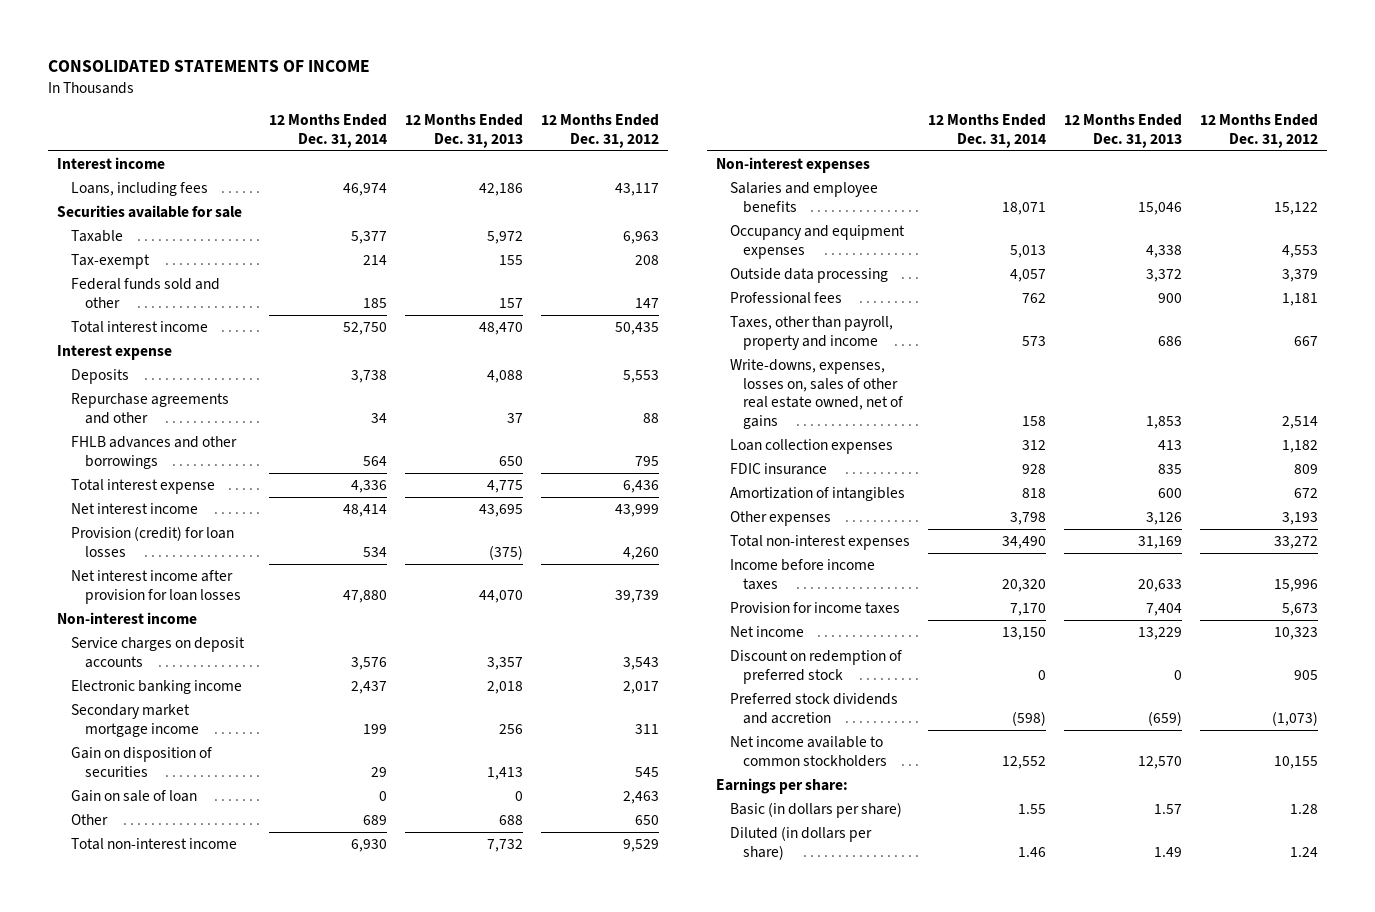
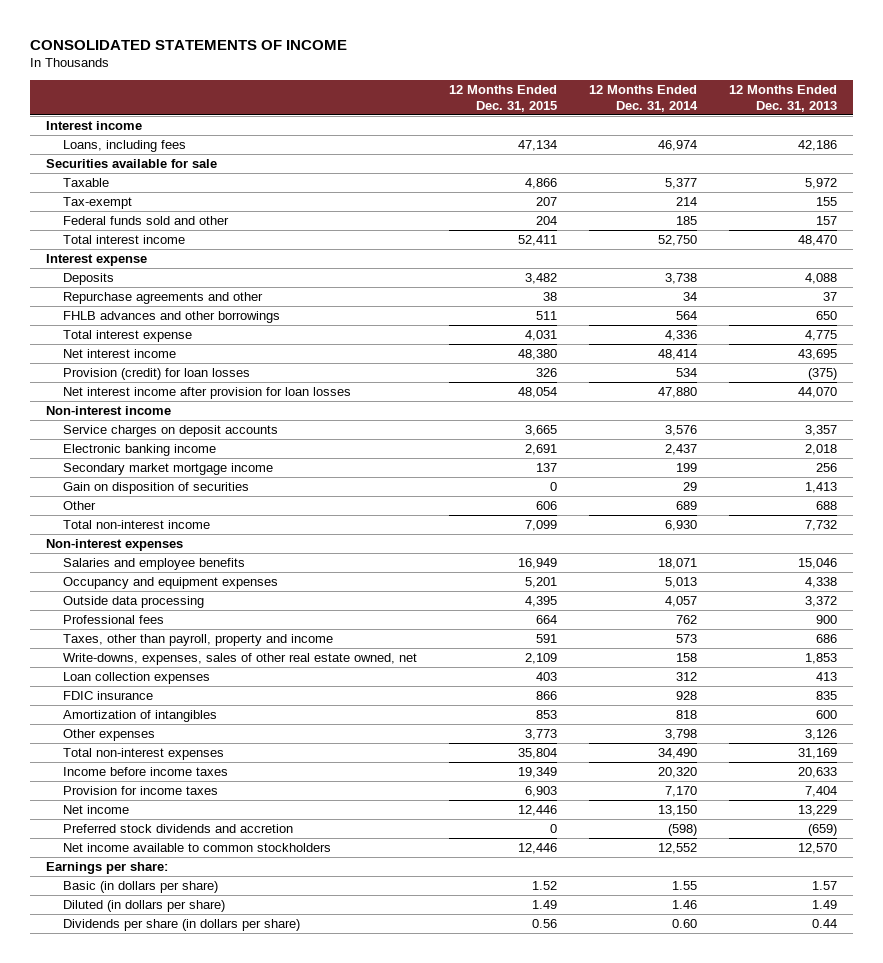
- | 12 Months Ended Dec. 31, 2014 | 12 Months Ended Dec. 31, 2013 | 12 Months Ended Dec. 31, 2012
+ | 12 Months Ended Dec. 31, 2015 | 12 Months Ended Dec. 31, 2014 | 12 Months Ended Dec. 31, 2013
- Gain on sale of loan | 0 | 0 | 2,463
- Write-downs, expenses, losses on, sales of other real estate owned, net of gains | 158 | 1,853 | 2,514
+ Write-downs, expenses, sales of other real estate owned, net | 2,109 | 158 | 1,853
- Discount on redemption of preferred stock | 0 | 0 | 905
+ Dividends per share (in dollars per share) | 0.56 | 0.60 | 0.44

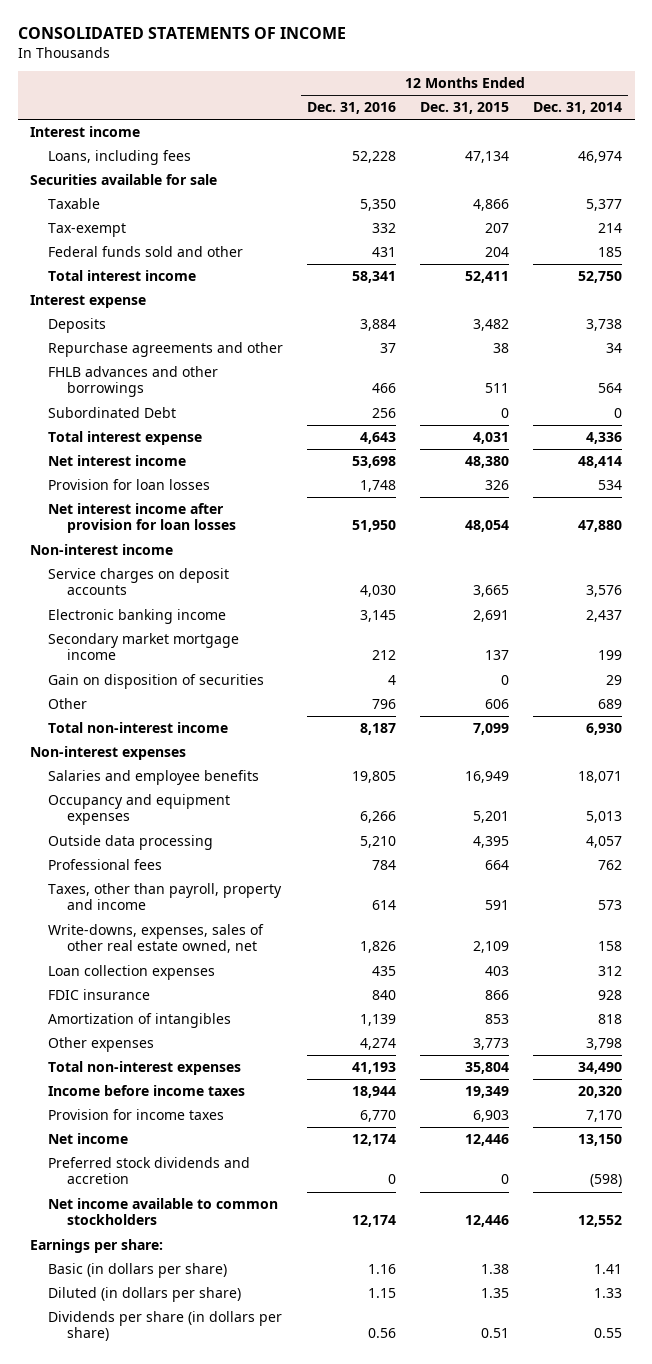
- | 12 Months Ended Dec. 31, 2015 | 12 Months Ended Dec. 31, 2014 | 12 Months Ended Dec. 31, 2013
+ | 12 Months Ended Dec. 31, 2016 | 12 Months Ended Dec. 31, 2015 | 12 Months Ended Dec. 31, 2014
+ Subordinated Debt | 256 | 0 | 0
- Provision (credit) for loan losses | 326 | 534 | (375)
+ Provision for loan losses | 1,748 | 326 | 534
- Basic (in dollars per share) | 1.52 | 1.55 | 1.57
- Diluted (in dollars per share) | 1.49 | 1.46 | 1.49
- Dividends per share (in dollars per share) | 0.56 | 0.60 | 0.44
+ Basic (in dollars per share) | 1.16 | 1.38 | 1.41
+ Diluted (in dollars per share) | 1.15 | 1.35 | 1.33
+ Dividends per share (in dollars per share) | 0.56 | 0.51 | 0.55

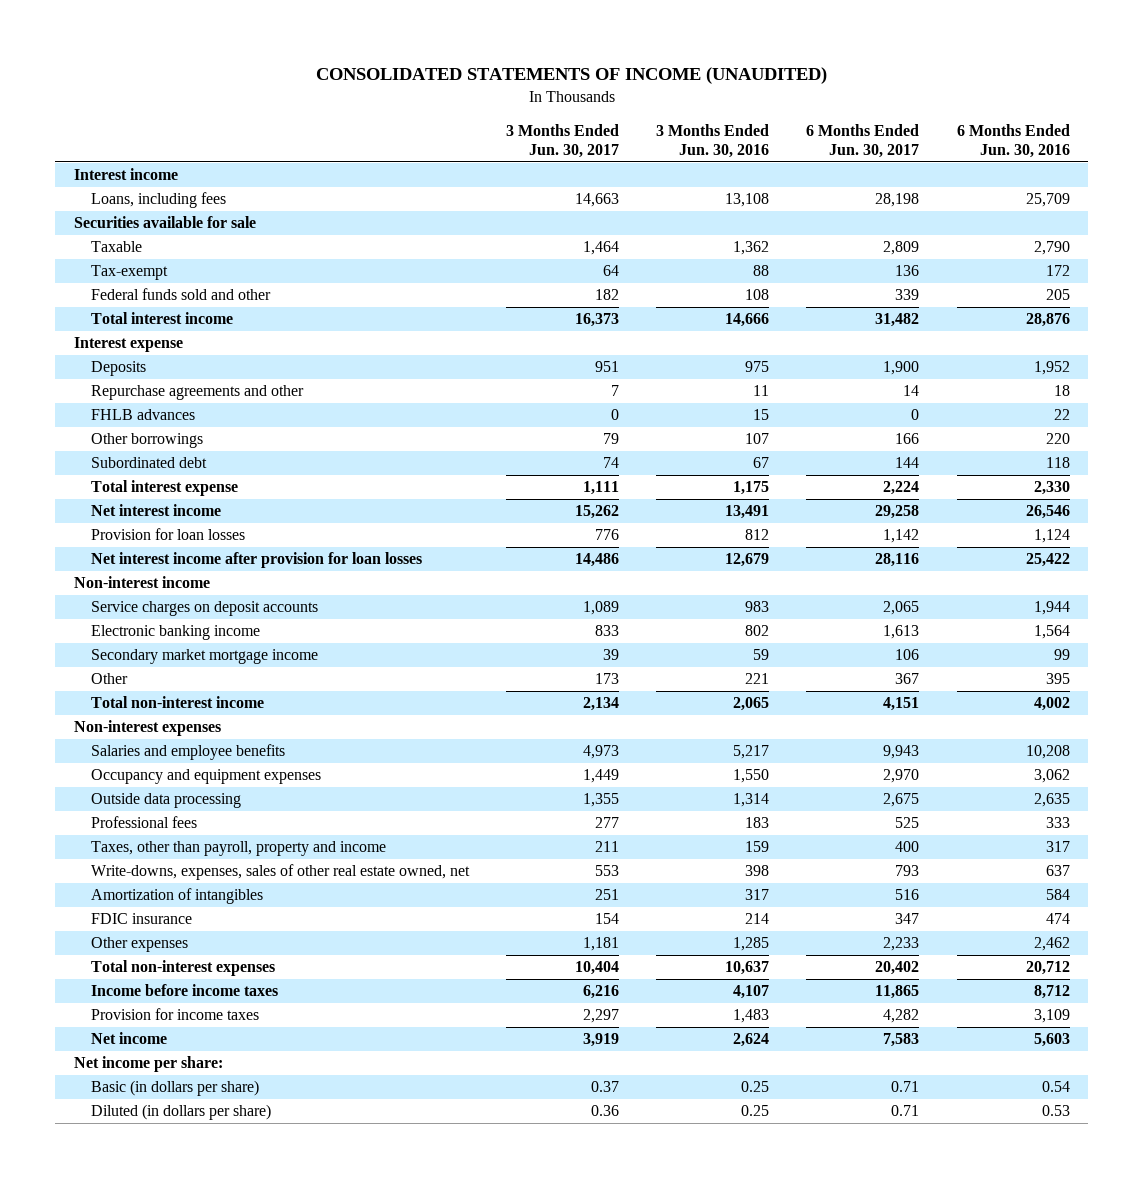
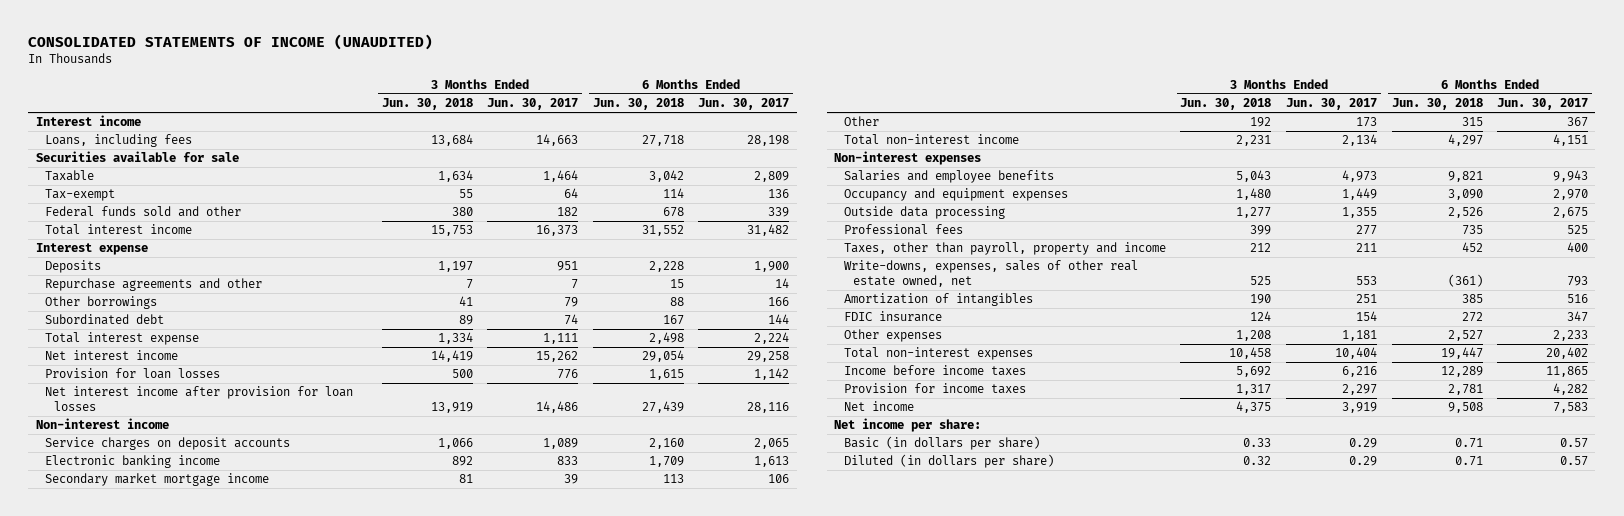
- | 3 Months Ended Jun. 30, 2017 | 3 Months Ended Jun. 30, 2016 | 6 Months Ended Jun. 30, 2017 | 6 Months Ended Jun. 30, 2016
+ | 3 Months Ended Jun. 30, 2018 | 3 Months Ended Jun. 30, 2017 | 6 Months Ended Jun. 30, 2018 | 6 Months Ended Jun. 30, 2017
- FHLB advances | 0 | 15 | 0 | 22
- Basic (in dollars per share) | 0.37 | 0.25 | 0.71 | 0.54
- Diluted (in dollars per share) | 0.36 | 0.25 | 0.71 | 0.53
+ Basic (in dollars per share) | 0.33 | 0.29 | 0.71 | 0.57
+ Diluted (in dollars per share) | 0.32 | 0.29 | 0.71 | 0.57

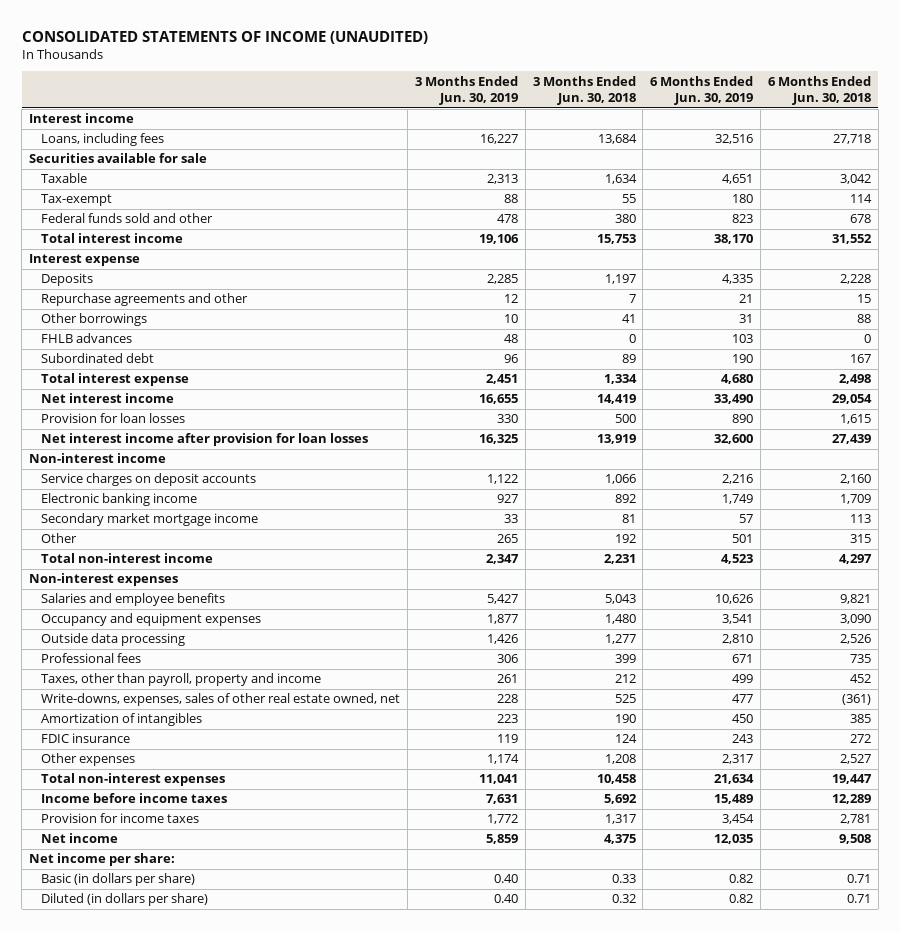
- | 3 Months Ended Jun. 30, 2018 | 3 Months Ended Jun. 30, 2017 | 6 Months Ended Jun. 30, 2018 | 6 Months Ended Jun. 30, 2017
+ | 3 Months Ended Jun. 30, 2019 | 3 Months Ended Jun. 30, 2018 | 6 Months Ended Jun. 30, 2019 | 6 Months Ended Jun. 30, 2018
+ FHLB advances | 48 | 0 | 103 | 0

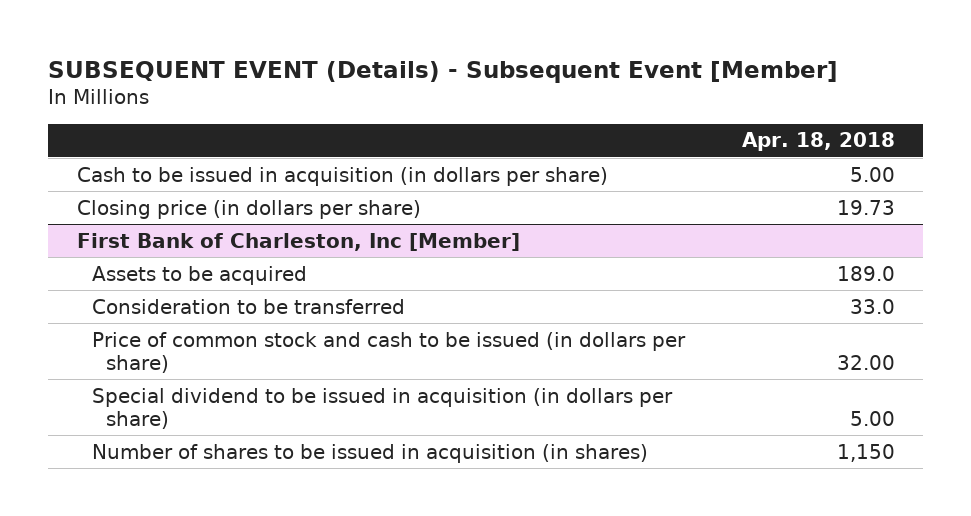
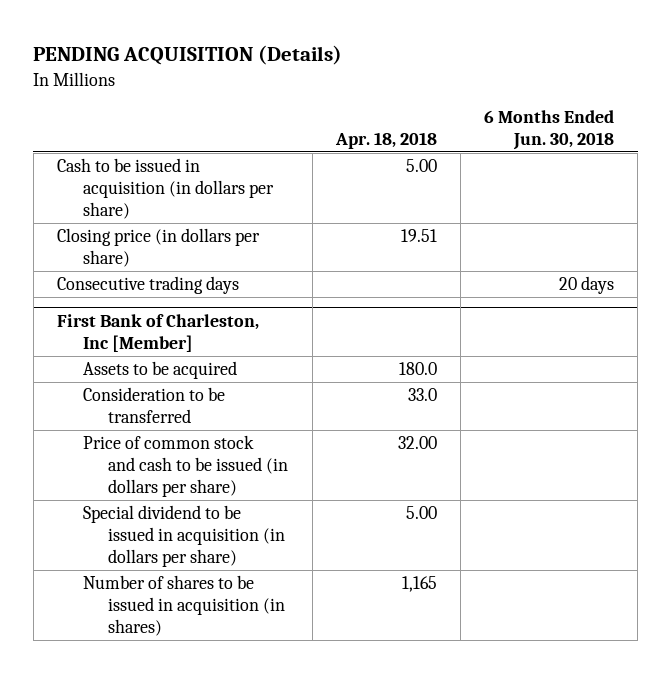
- SUBSEQUENT EVENT (Details) - Subsequent Event [Member]
+ PENDING ACQUISITION (Details)
- | Apr. 18, 2018
+ | Apr. 18, 2018 | 6 Months Ended Jun. 30, 2018
- Closing price (in dollars per share) | 19.73
+ Closing price (in dollars per share) | 19.51 |
+ Consecutive trading days | | 20 days
@ First Bank of Charleston, Inc [Member]
- Assets to be acquired | 189.0
+ Assets to be acquired | 180.0 |
- Number of shares to be issued in acquisition (in shares) | 1,150
+ Number of shares to be issued in acquisition (in shares) | 1,165 |

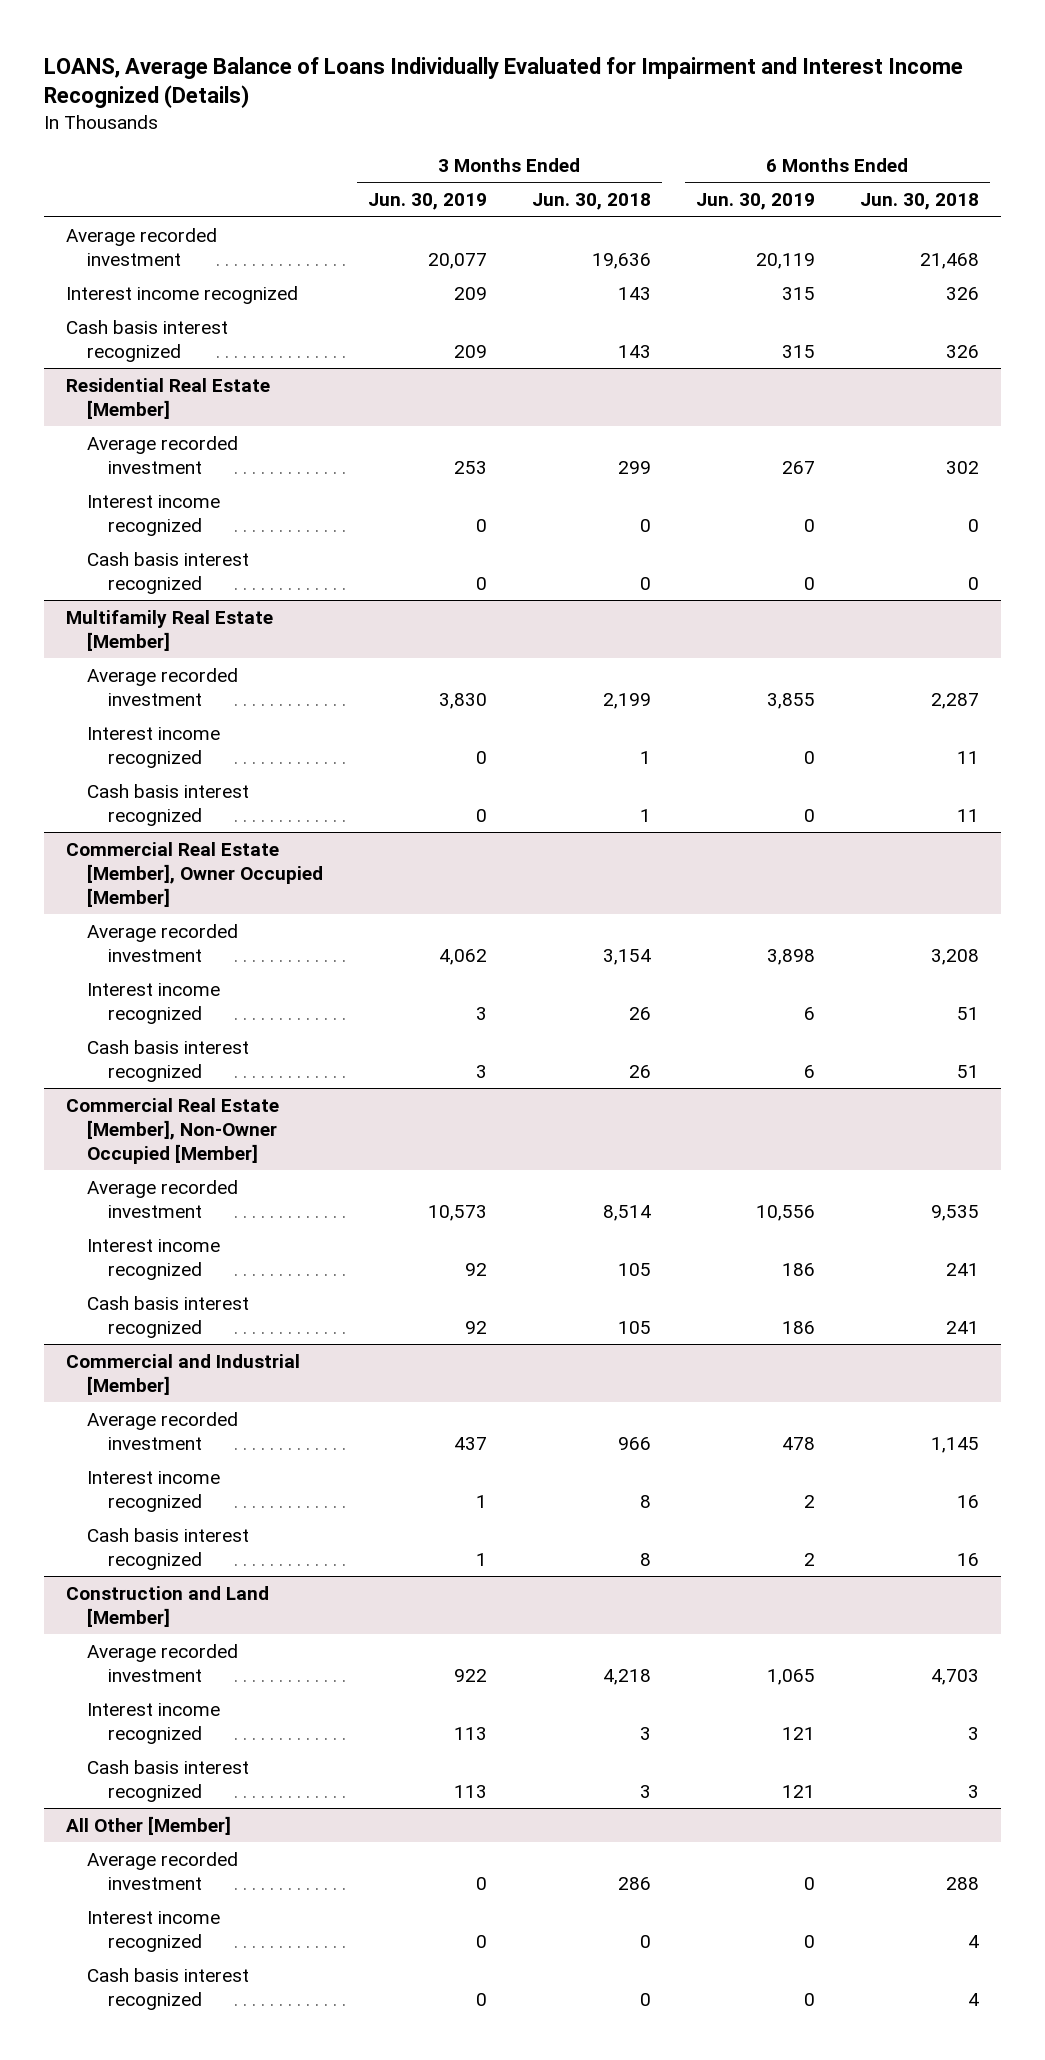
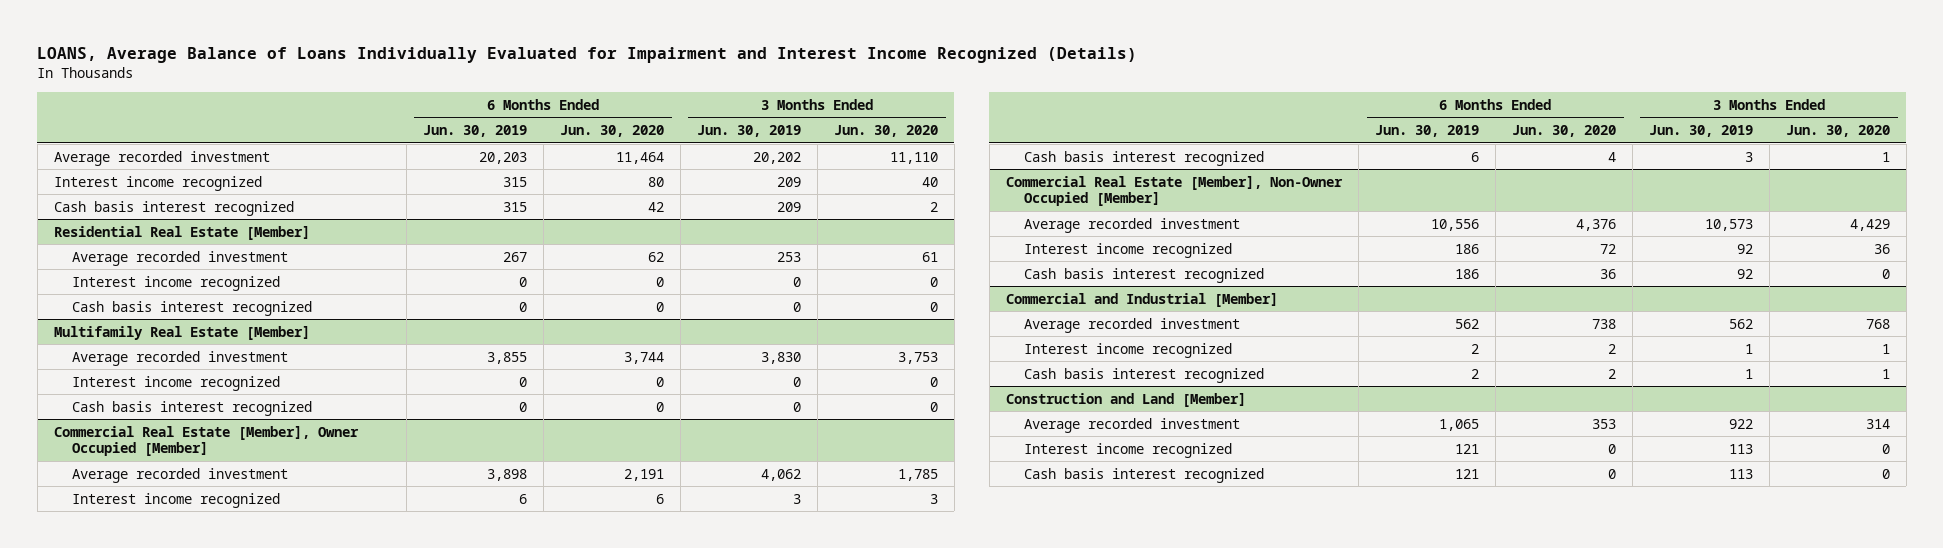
- | 3 Months Ended Jun. 30, 2019 | 3 Months Ended Jun. 30, 2018 | 6 Months Ended Jun. 30, 2019 | 6 Months Ended Jun. 30, 2018
+ | 6 Months Ended Jun. 30, 2019 | 6 Months Ended Jun. 30, 2020 | 3 Months Ended Jun. 30, 2019 | 3 Months Ended Jun. 30, 2020
- Average recorded investment | 20,077 | 19,636 | 20,119 | 21,468
+ Average recorded investment | 20,203 | 11,464 | 20,202 | 11,110
@ Commercial and Industrial [Member]
- Average recorded investment | 437 | 966 | 478 | 1,145
+ Average recorded investment | 562 | 738 | 562 | 768
- All Other [Member]
- Average recorded investment | 0 | 286 | 0 | 288
- Interest income recognized | 0 | 0 | 0 | 4
- Cash basis interest recognized | 0 | 0 | 0 | 4

